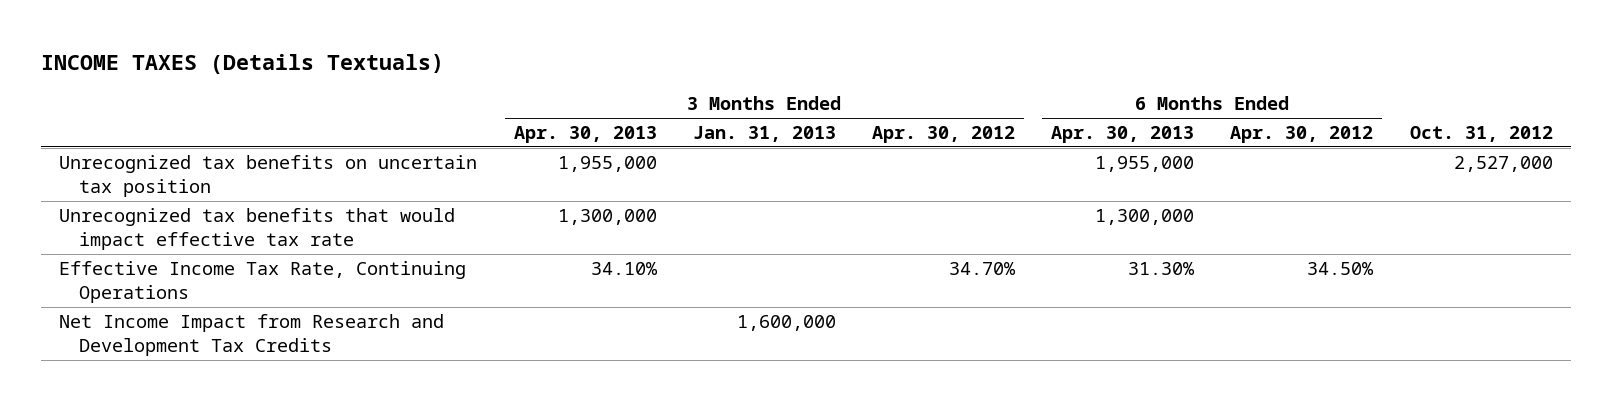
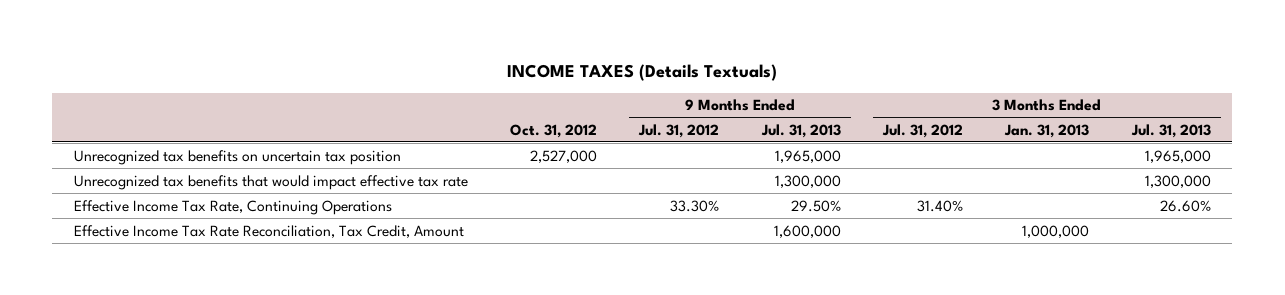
- | 3 Months Ended Apr. 30, 2013 | 3 Months Ended Jan. 31, 2013 | 3 Months Ended Apr. 30, 2012 | 6 Months Ended Apr. 30, 2013 | 6 Months Ended Apr. 30, 2012 | Oct. 31, 2012
+ | Oct. 31, 2012 | 9 Months Ended Jul. 31, 2012 | 9 Months Ended Jul. 31, 2013 | 3 Months Ended Jul. 31, 2012 | 3 Months Ended Jan. 31, 2013 | 3 Months Ended Jul. 31, 2013
- Net Income Impact from Research and Development Tax Credits | | 1,600,000 | | | |
+ Effective Income Tax Rate Reconciliation, Tax Credit, Amount | | | 1,600,000 | | 1,000,000 |

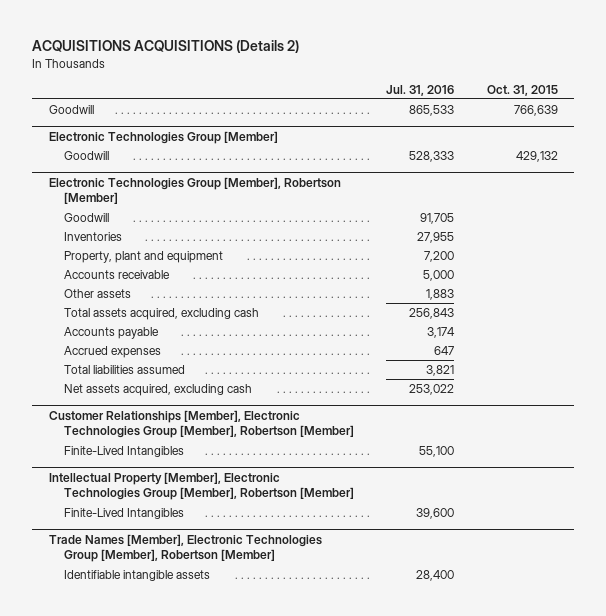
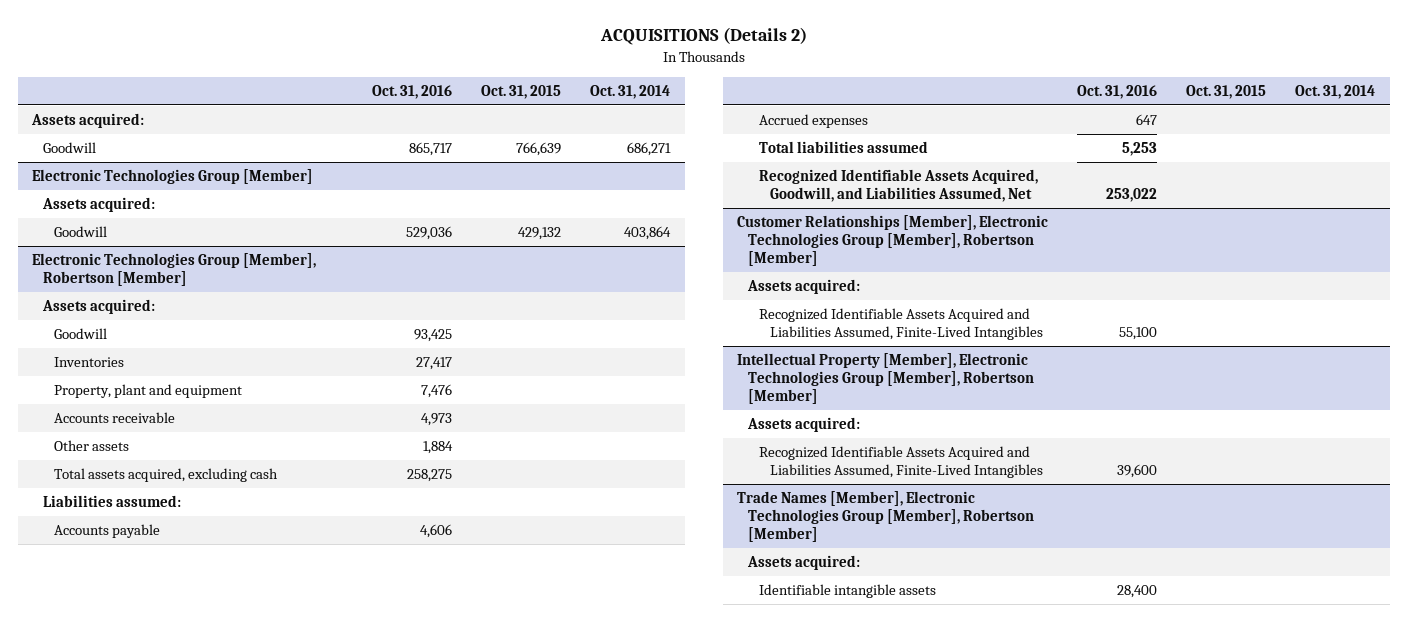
- ACQUISITIONS ACQUISITIONS (Details 2)
+ ACQUISITIONS (Details 2)
- | Jul. 31, 2016 | Oct. 31, 2015
+ | Oct. 31, 2016 | Oct. 31, 2015 | Oct. 31, 2014
+ Assets acquired:
@ Electronic Technologies Group [Member]
+ Assets acquired:
@ Electronic Technologies Group [Member], Robertson [Member]
+ Assets acquired:
+ Liabilities assumed:
- Net assets acquired, excluding cash | 253,022 |
+ Recognized Identifiable Assets Acquired, Goodwill, and Liabilities Assumed, Net | 253,022 | |
@ Customer Relationships [Member], Electronic Technologies Group [Member], Robertson [Member]
- Finite-Lived Intangibles | 55,100 |
+ Assets acquired:
+ Recognized Identifiable Assets Acquired and Liabilities Assumed, Finite-Lived Intangibles | 55,100 | |
@ Intellectual Property [Member], Electronic Technologies Group [Member], Robertson [Member]
- Finite-Lived Intangibles | 39,600 |
+ Assets acquired:
+ Recognized Identifiable Assets Acquired and Liabilities Assumed, Finite-Lived Intangibles | 39,600 | |
@ Trade Names [Member], Electronic Technologies Group [Member], Robertson [Member]
+ Assets acquired:

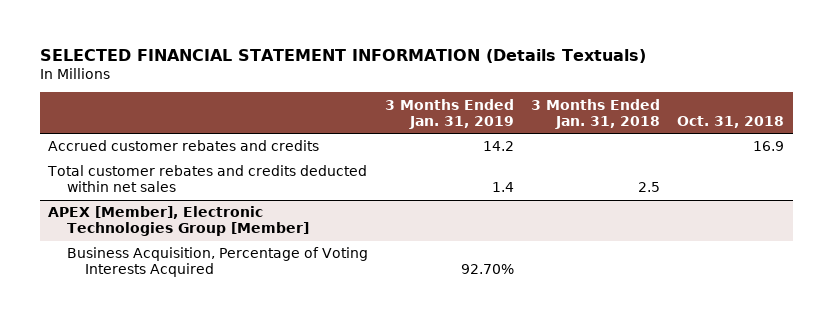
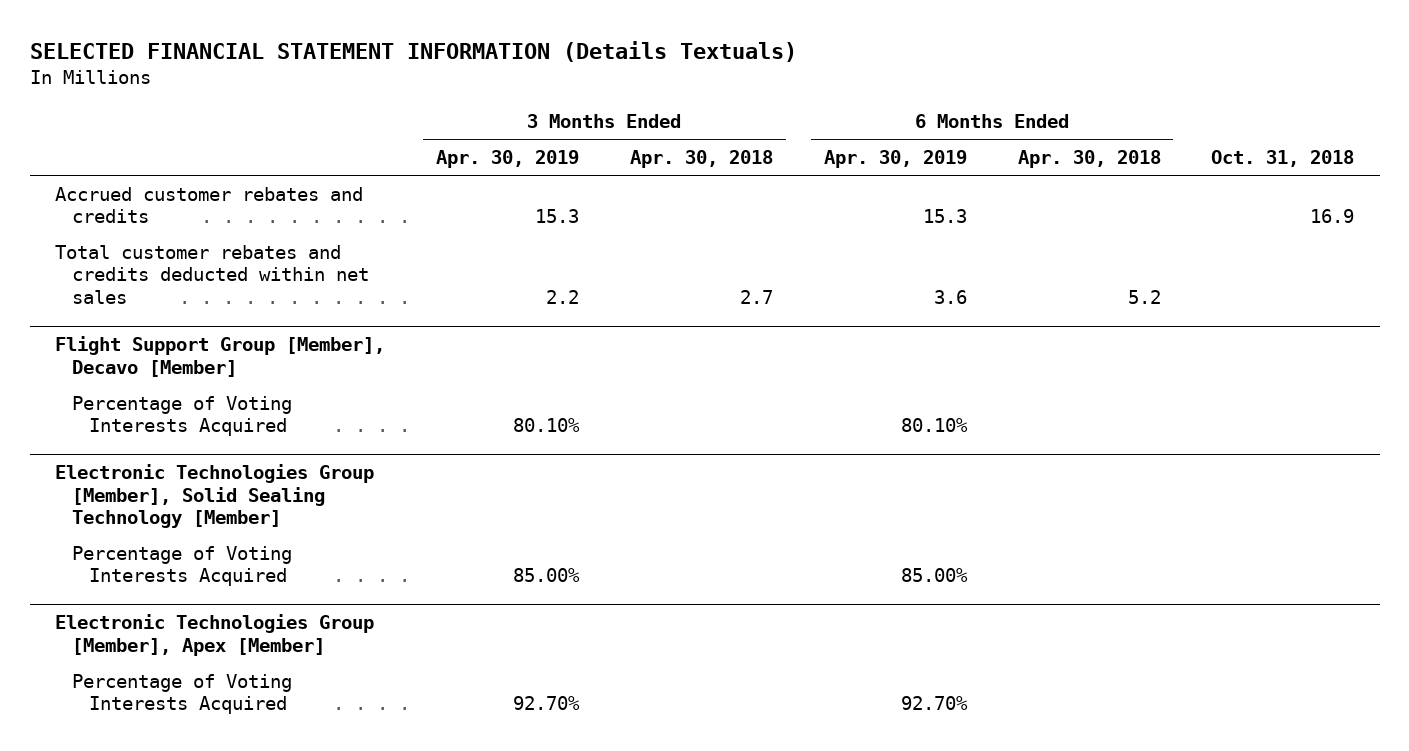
- | 3 Months Ended Jan. 31, 2019 | 3 Months Ended Jan. 31, 2018 | Oct. 31, 2018
+ | 3 Months Ended Apr. 30, 2019 | 3 Months Ended Apr. 30, 2018 | 6 Months Ended Apr. 30, 2019 | 6 Months Ended Apr. 30, 2018 | Oct. 31, 2018
- APEX [Member], Electronic Technologies Group [Member]
- Business Acquisition, Percentage of Voting Interests Acquired | 92.70% | |
+ Flight Support Group [Member], Decavo [Member]
+ Percentage of Voting Interests Acquired | 80.10% | | 80.10% | |
+ Electronic Technologies Group [Member], Solid Sealing Technology [Member]
+ Percentage of Voting Interests Acquired | 85.00% | | 85.00% | |
+ Electronic Technologies Group [Member], Apex [Member]
+ Percentage of Voting Interests Acquired | 92.70% | | 92.70% | |

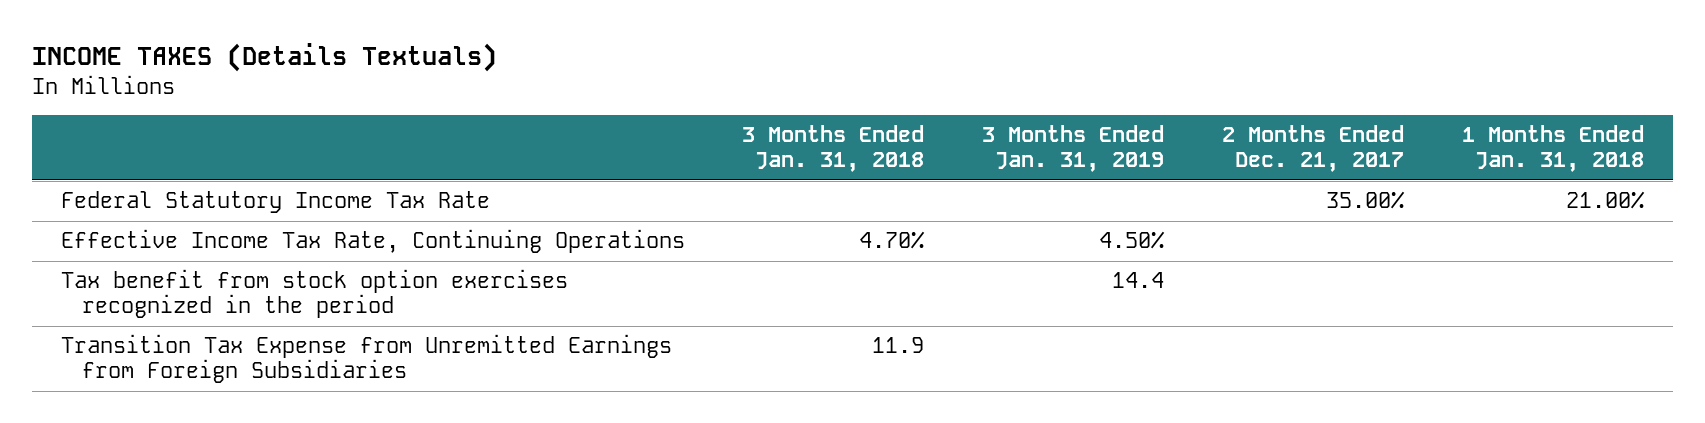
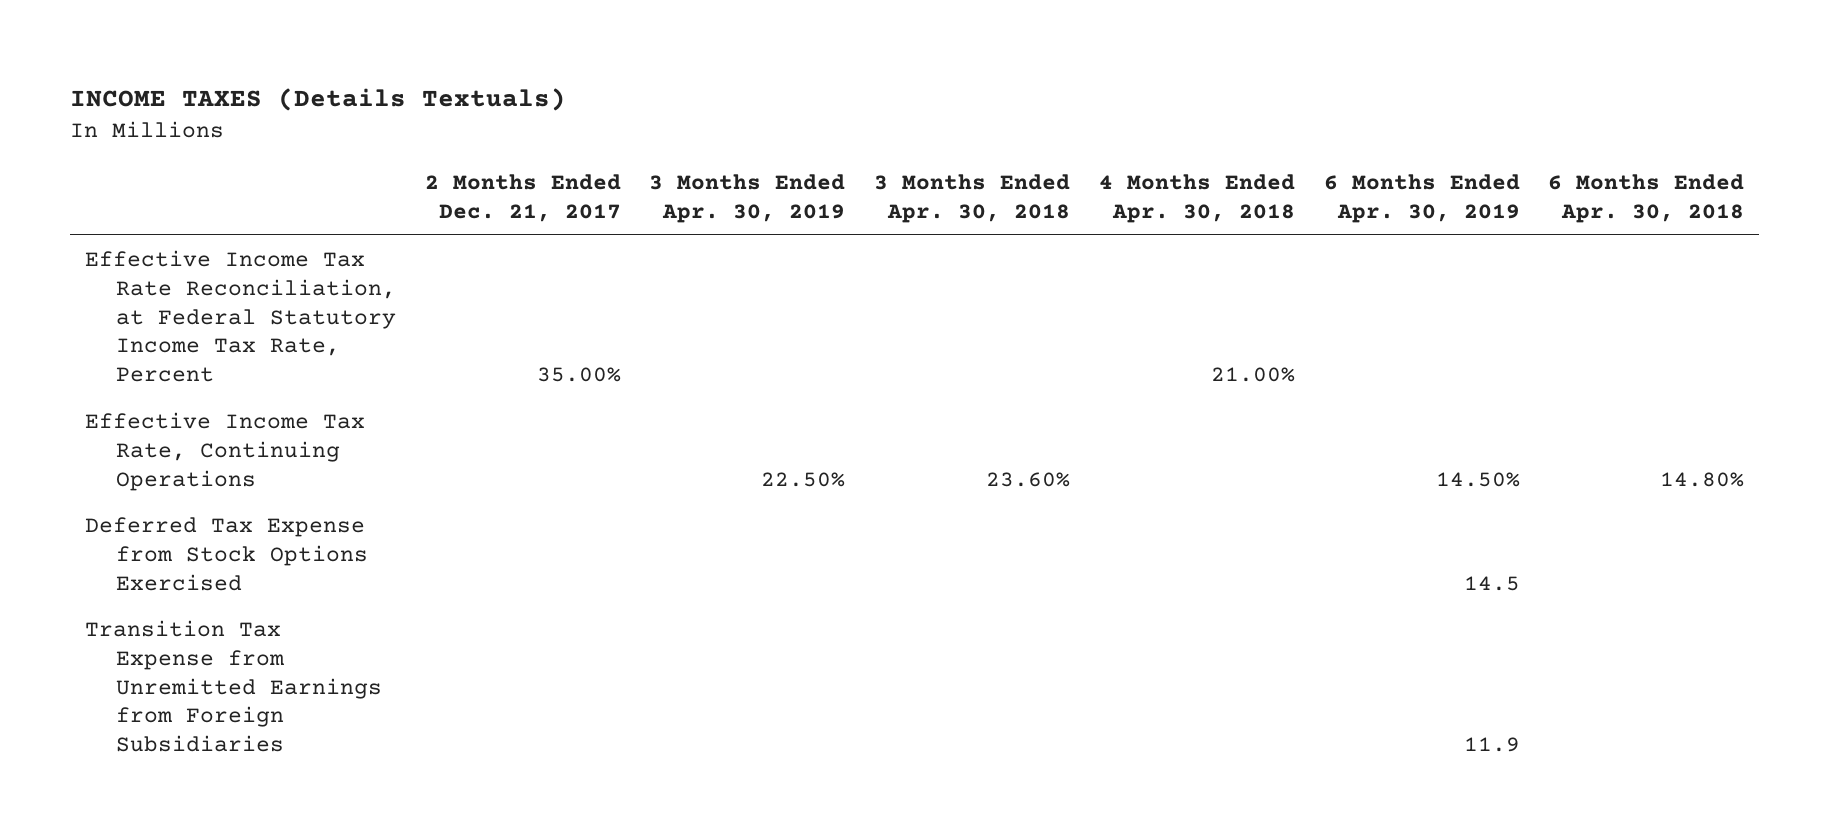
- | 3 Months Ended Jan. 31, 2018 | 3 Months Ended Jan. 31, 2019 | 2 Months Ended Dec. 21, 2017 | 1 Months Ended Jan. 31, 2018
+ | 2 Months Ended Dec. 21, 2017 | 3 Months Ended Apr. 30, 2019 | 3 Months Ended Apr. 30, 2018 | 4 Months Ended Apr. 30, 2018 | 6 Months Ended Apr. 30, 2019 | 6 Months Ended Apr. 30, 2018
- Federal Statutory Income Tax Rate | | | 35.00% | 21.00%
+ Effective Income Tax Rate Reconciliation, at Federal Statutory Income Tax Rate, Percent | 35.00% | | | 21.00% | |
- Tax benefit from stock option exercises recognized in the period | | 14.4 | |
+ Deferred Tax Expense from Stock Options Exercised | | | | | 14.5 |

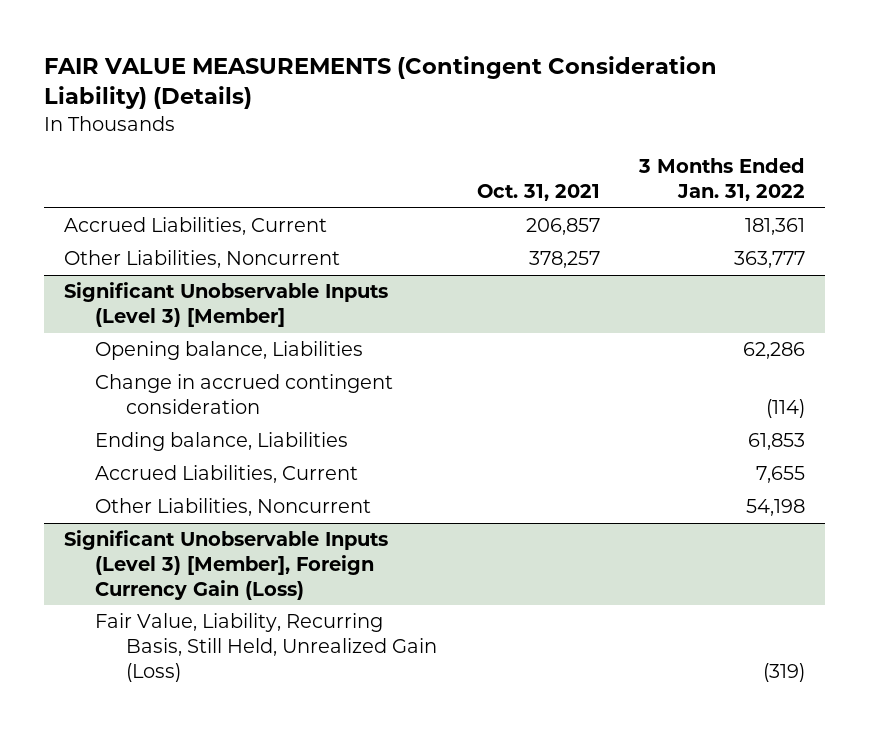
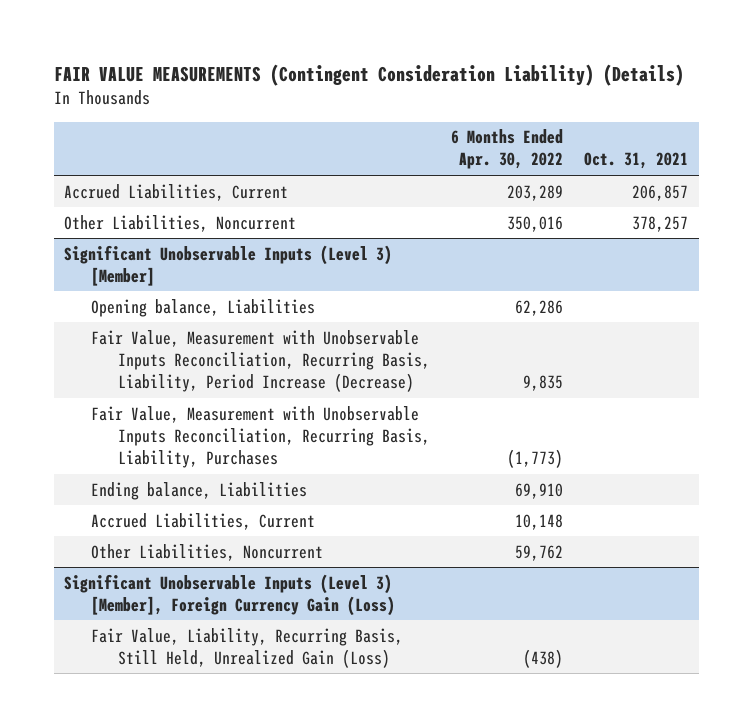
- | Oct. 31, 2021 | 3 Months Ended Jan. 31, 2022
+ | 6 Months Ended Apr. 30, 2022 | Oct. 31, 2021
@ Significant Unobservable Inputs (Level 3) [Member]
- Change in accrued contingent consideration | | (114)
+ Fair Value, Measurement with Unobservable Inputs Reconciliation, Recurring Basis, Liability, Period Increase (Decrease) | 9,835 |
+ Fair Value, Measurement with Unobservable Inputs Reconciliation, Recurring Basis, Liability, Purchases | (1,773) |

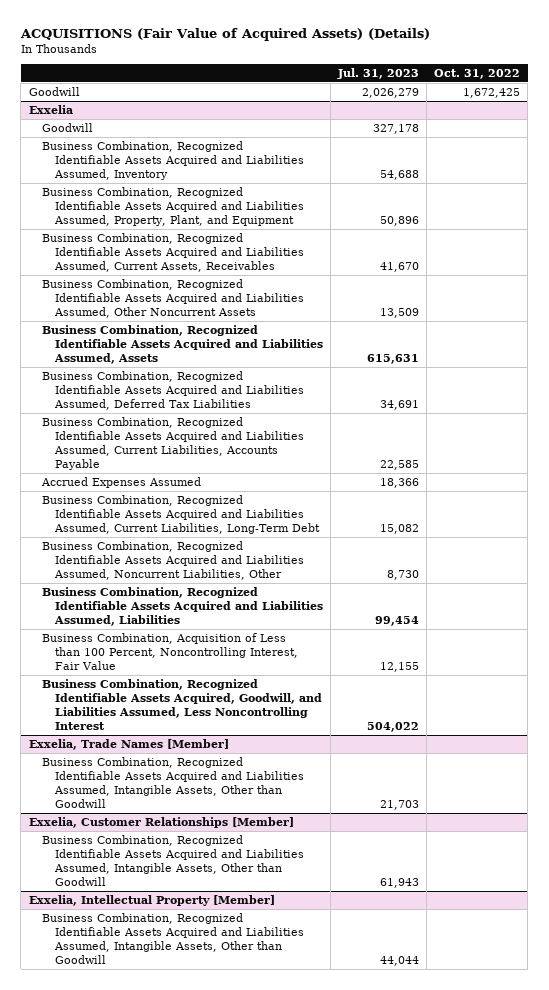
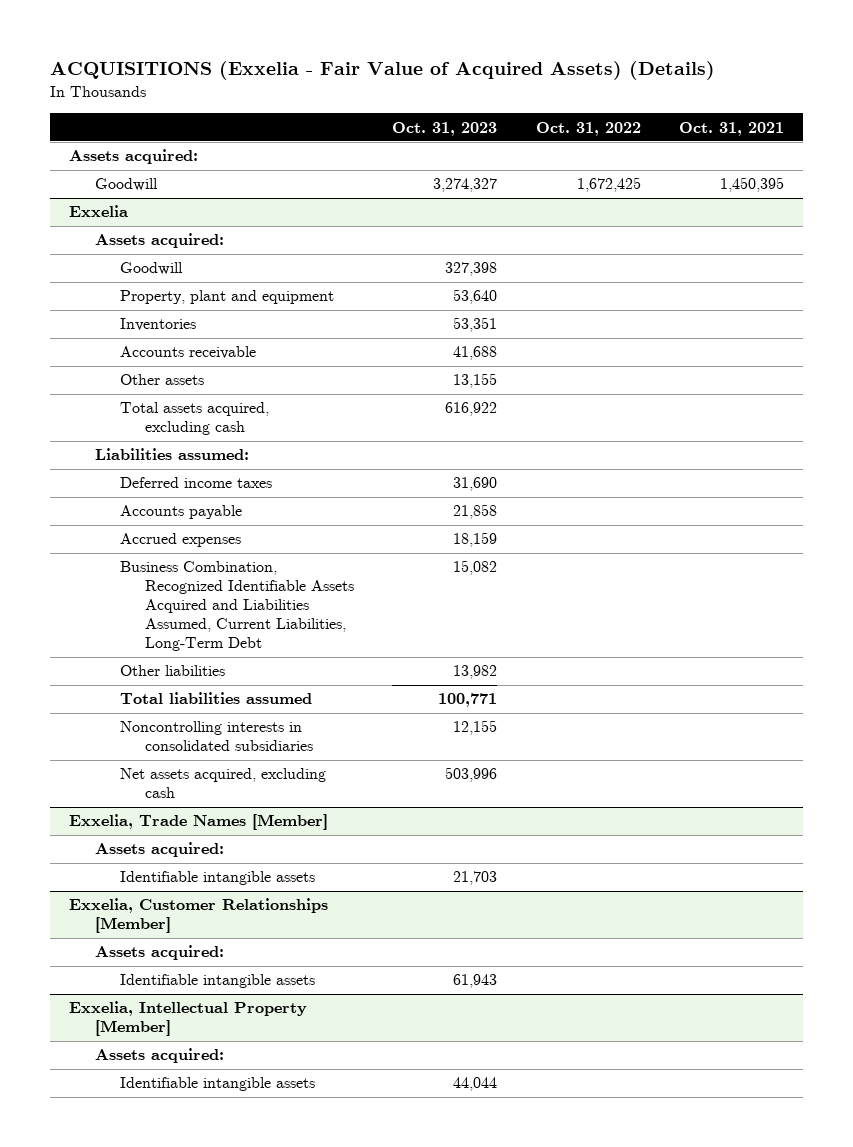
- ACQUISITIONS (Fair Value of Acquired Assets) (Details)
+ ACQUISITIONS (Exxelia - Fair Value of Acquired Assets) (Details)
- | Jul. 31, 2023 | Oct. 31, 2022
+ | Oct. 31, 2023 | Oct. 31, 2022 | Oct. 31, 2021
+ Assets acquired:
@ Exxelia
+ Assets acquired:
- Business Combination, Recognized Identifiable Assets Acquired and Liabilities Assumed, Inventory | 54,688 |
- Business Combination, Recognized Identifiable Assets Acquired and Liabilities Assumed, Property, Plant, and Equipment | 50,896 |
- Business Combination, Recognized Identifiable Assets Acquired and Liabilities Assumed, Current Assets, Receivables | 41,670 |
- Business Combination, Recognized Identifiable Assets Acquired and Liabilities Assumed, Other Noncurrent Assets | 13,509 |
- Business Combination, Recognized Identifiable Assets Acquired and Liabilities Assumed, Assets | 615,631 |
- Business Combination, Recognized Identifiable Assets Acquired and Liabilities Assumed, Deferred Tax Liabilities | 34,691 |
- Business Combination, Recognized Identifiable Assets Acquired and Liabilities Assumed, Current Liabilities, Accounts Payable | 22,585 |
- Accrued Expenses Assumed | 18,366 |
+ Property, plant and equipment | 53,640 | |
+ Inventories | 53,351 | |
+ Accounts receivable | 41,688 | |
+ Other assets | 13,155 | |
+ Total assets acquired, excluding cash | 616,922 | |
+ Liabilities assumed:
+ Deferred income taxes | 31,690 | |
+ Accounts payable | 21,858 | |
+ Accrued expenses | 18,159 | |
- Business Combination, Recognized Identifiable Assets Acquired and Liabilities Assumed, Noncurrent Liabilities, Other | 8,730 |
- Business Combination, Recognized Identifiable Assets Acquired and Liabilities Assumed, Liabilities | 99,454 |
- Business Combination, Acquisition of Less than 100 Percent, Noncontrolling Interest, Fair Value | 12,155 |
- Business Combination, Recognized Identifiable Assets Acquired, Goodwill, and Liabilities Assumed, Less Noncontrolling Interest | 504,022 |
+ Other liabilities | 13,982 | |
+ Total liabilities assumed | 100,771 | |
+ Noncontrolling interests in consolidated subsidiaries | 12,155 | |
+ Net assets acquired, excluding cash | 503,996 | |
@ Exxelia, Trade Names [Member]
- Business Combination, Recognized Identifiable Assets Acquired and Liabilities Assumed, Intangible Assets, Other than Goodwill | 21,703 |
+ Assets acquired:
+ Identifiable intangible assets | 21,703 | |
@ Exxelia, Customer Relationships [Member]
- Business Combination, Recognized Identifiable Assets Acquired and Liabilities Assumed, Intangible Assets, Other than Goodwill | 61,943 |
+ Assets acquired:
+ Identifiable intangible assets | 61,943 | |
@ Exxelia, Intellectual Property [Member]
- Business Combination, Recognized Identifiable Assets Acquired and Liabilities Assumed, Intangible Assets, Other than Goodwill | 44,044 |
+ Assets acquired:
+ Identifiable intangible assets | 44,044 | |

